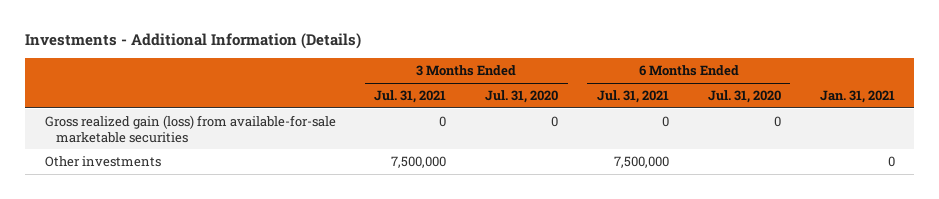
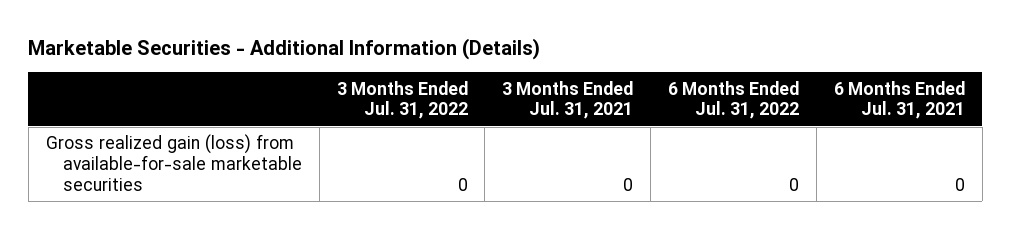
- Investments - Additional Information (Details)
+ Marketable Securities - Additional Information (Details)
- | 3 Months Ended Jul. 31, 2021 | 3 Months Ended Jul. 31, 2020 | 6 Months Ended Jul. 31, 2021 | 6 Months Ended Jul. 31, 2020 | Jan. 31, 2021
+ | 3 Months Ended Jul. 31, 2022 | 3 Months Ended Jul. 31, 2021 | 6 Months Ended Jul. 31, 2022 | 6 Months Ended Jul. 31, 2021
- Other investments | 7,500,000 | | 7,500,000 | | 0

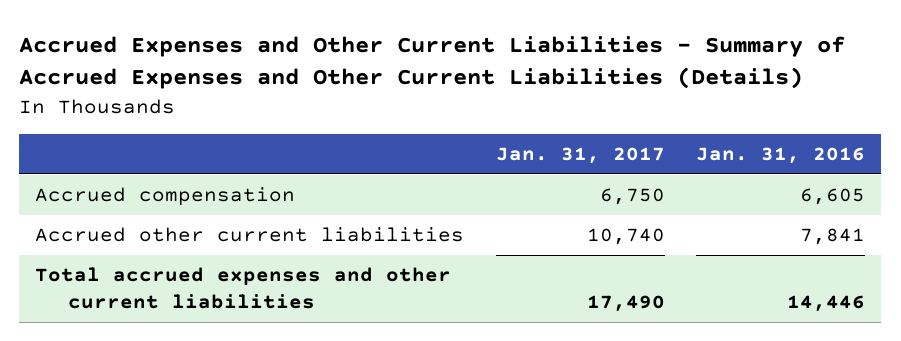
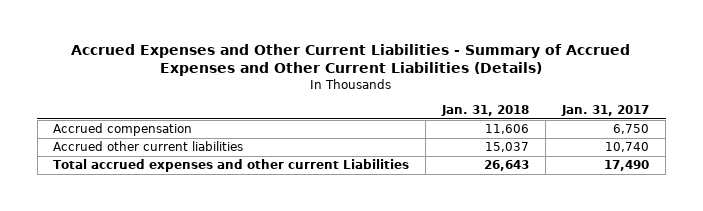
- | Jan. 31, 2017 | Jan. 31, 2016
+ | Jan. 31, 2018 | Jan. 31, 2017
- Total accrued expenses and other current liabilities | 17,490 | 14,446
+ Total accrued expenses and other current Liabilities | 26,643 | 17,490

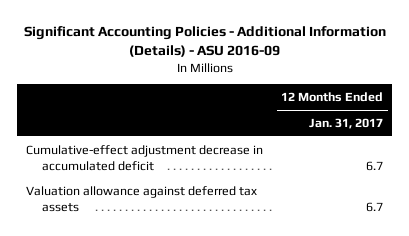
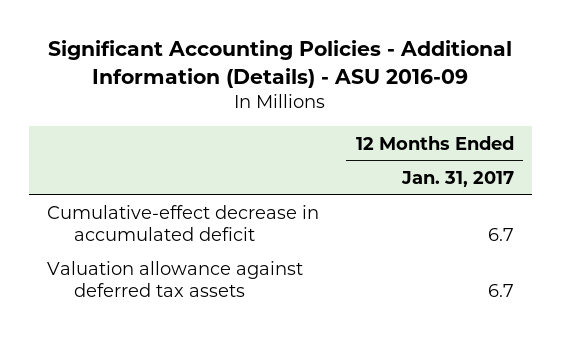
- Cumulative-effect adjustment decrease in accumulated deficit | 6.7
+ Cumulative-effect decrease in accumulated deficit | 6.7

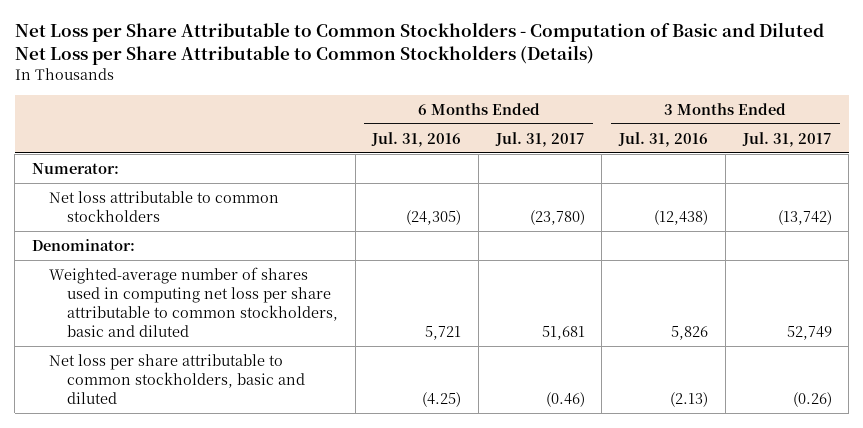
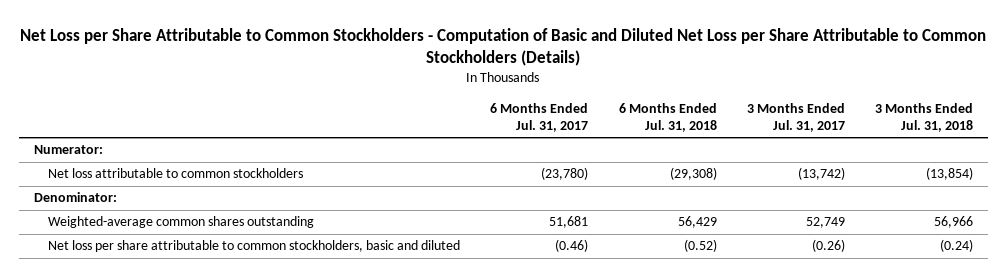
- | 6 Months Ended Jul. 31, 2016 | 6 Months Ended Jul. 31, 2017 | 3 Months Ended Jul. 31, 2016 | 3 Months Ended Jul. 31, 2017
+ | 6 Months Ended Jul. 31, 2017 | 6 Months Ended Jul. 31, 2018 | 3 Months Ended Jul. 31, 2017 | 3 Months Ended Jul. 31, 2018
- Weighted-average number of shares used in computing net loss per share attributable to common stockholders, basic and diluted | 5,721 | 51,681 | 5,826 | 52,749
+ Weighted-average common shares outstanding | 51,681 | 56,429 | 52,749 | 56,966

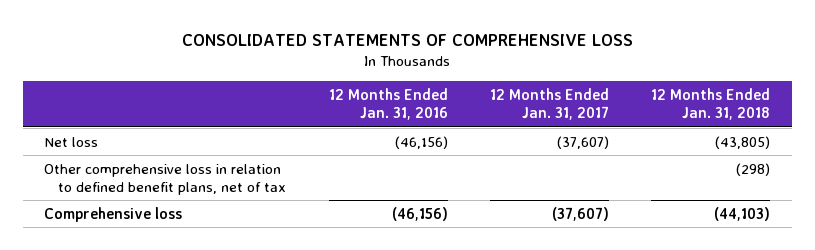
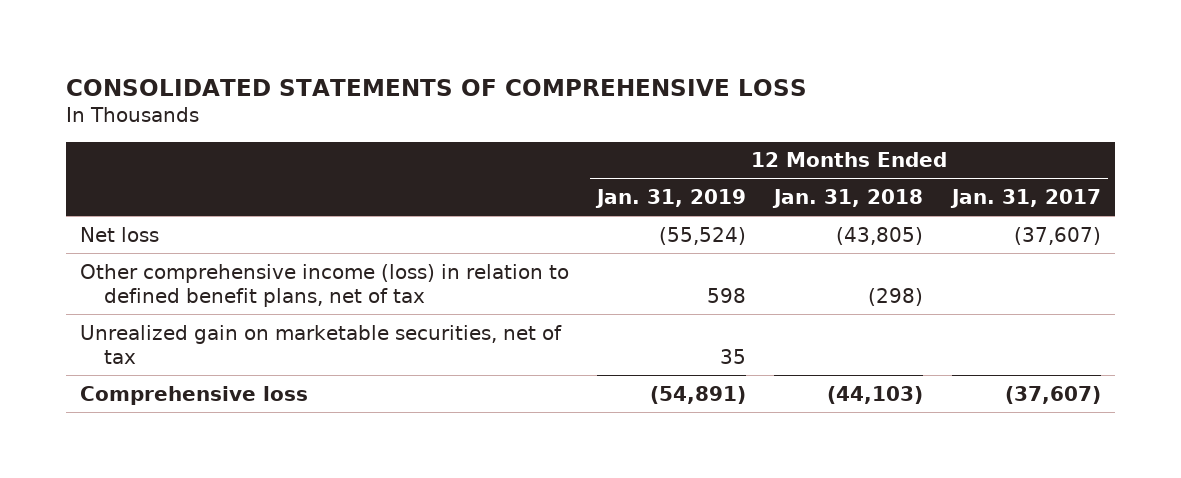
- | 12 Months Ended Jan. 31, 2016 | 12 Months Ended Jan. 31, 2017 | 12 Months Ended Jan. 31, 2018
+ | 12 Months Ended Jan. 31, 2019 | 12 Months Ended Jan. 31, 2018 | 12 Months Ended Jan. 31, 2017
- Other comprehensive loss in relation to defined benefit plans, net of tax | | | (298)
+ Other comprehensive income (loss) in relation to defined benefit plans, net of tax | 598 | (298) |
+ Unrealized gain on marketable securities, net of tax | 35 | |

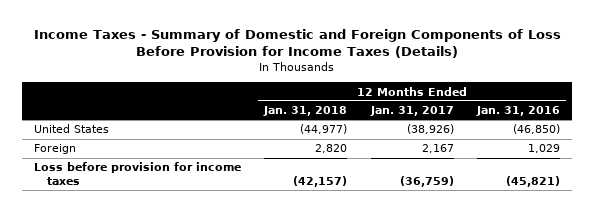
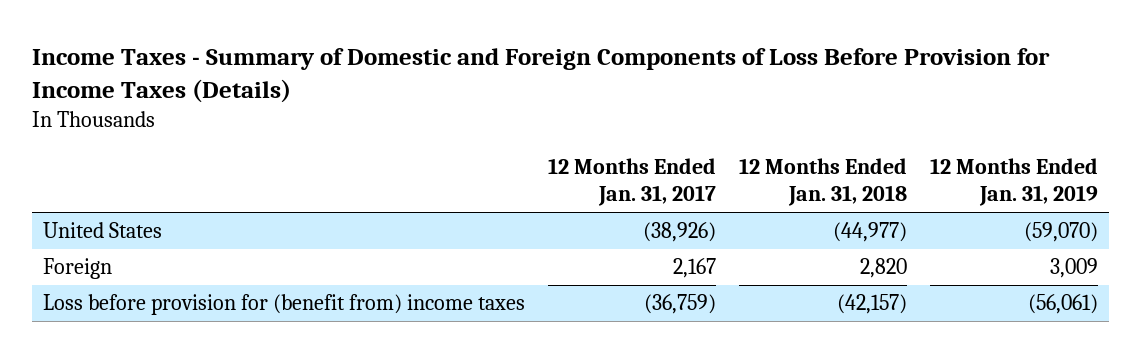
- | 12 Months Ended Jan. 31, 2018 | 12 Months Ended Jan. 31, 2017 | 12 Months Ended Jan. 31, 2016
+ | 12 Months Ended Jan. 31, 2017 | 12 Months Ended Jan. 31, 2018 | 12 Months Ended Jan. 31, 2019
- Loss before provision for income taxes | (42,157) | (36,759) | (45,821)
+ Loss before provision for (benefit from) income taxes | (36,759) | (42,157) | (56,061)

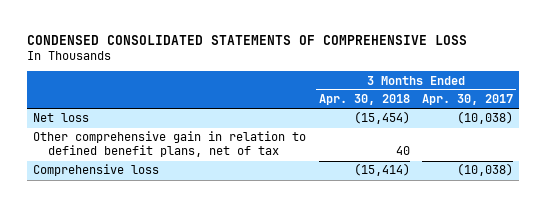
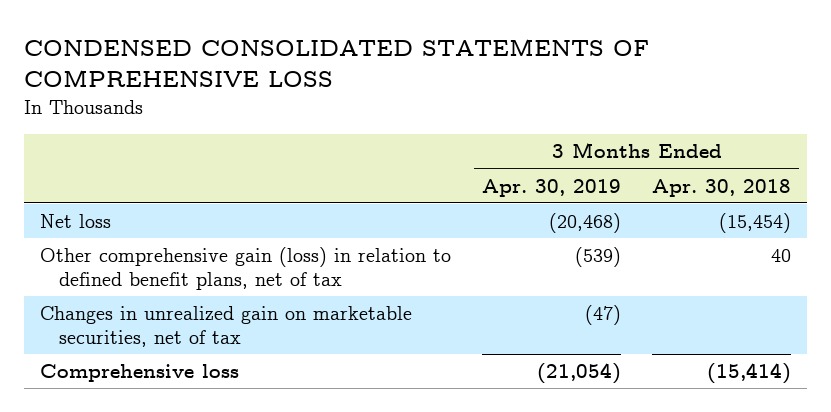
- | 3 Months Ended Apr. 30, 2018 | 3 Months Ended Apr. 30, 2017
+ | 3 Months Ended Apr. 30, 2019 | 3 Months Ended Apr. 30, 2018
- Other comprehensive gain in relation to defined benefit plans, net of tax | 40 |
+ Other comprehensive gain (loss) in relation to defined benefit plans, net of tax | (539) | 40
+ Changes in unrealized gain on marketable securities, net of tax | (47) |

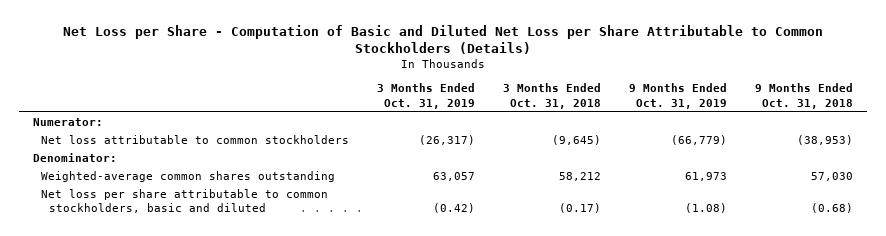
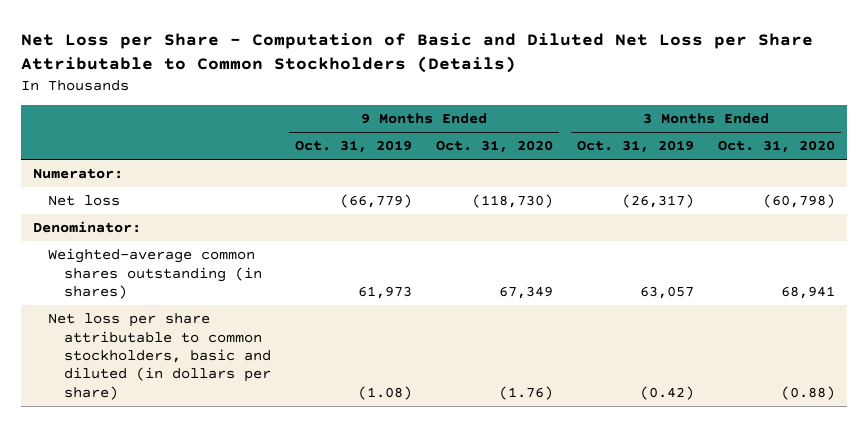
- | 3 Months Ended Oct. 31, 2019 | 3 Months Ended Oct. 31, 2018 | 9 Months Ended Oct. 31, 2019 | 9 Months Ended Oct. 31, 2018
+ | 9 Months Ended Oct. 31, 2019 | 9 Months Ended Oct. 31, 2020 | 3 Months Ended Oct. 31, 2019 | 3 Months Ended Oct. 31, 2020
- Net loss attributable to common stockholders | (26,317) | (9,645) | (66,779) | (38,953)
+ Net loss | (66,779) | (118,730) | (26,317) | (60,798)
- Weighted-average common shares outstanding | 63,057 | 58,212 | 61,973 | 57,030
- Net loss per share attributable to common stockholders, basic and diluted | (0.42) | (0.17) | (1.08) | (0.68)
+ Weighted-average common shares outstanding (in shares) | 61,973 | 67,349 | 63,057 | 68,941
+ Net loss per share attributable to common stockholders, basic and diluted (in dollars per share) | (1.08) | (1.76) | (0.42) | (0.88)

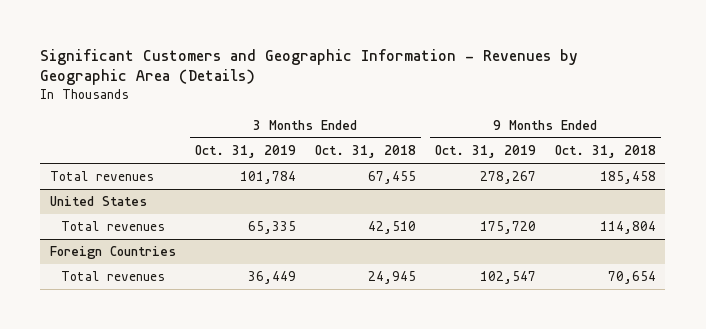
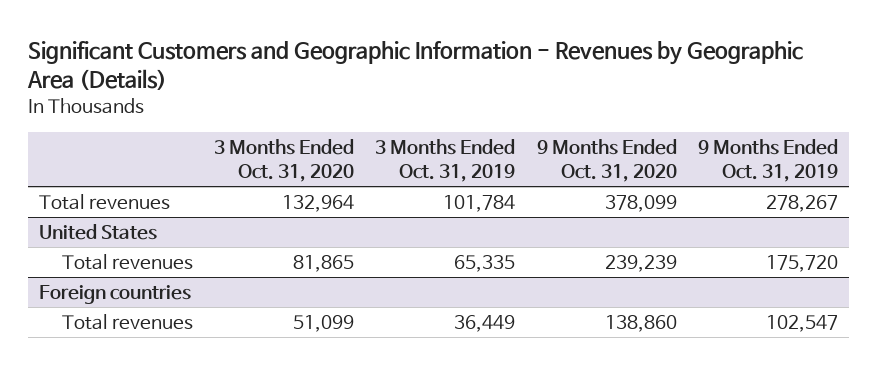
- | 3 Months Ended Oct. 31, 2019 | 3 Months Ended Oct. 31, 2018 | 9 Months Ended Oct. 31, 2019 | 9 Months Ended Oct. 31, 2018
+ | 3 Months Ended Oct. 31, 2020 | 3 Months Ended Oct. 31, 2019 | 9 Months Ended Oct. 31, 2020 | 9 Months Ended Oct. 31, 2019
- Foreign Countries
+ Foreign countries

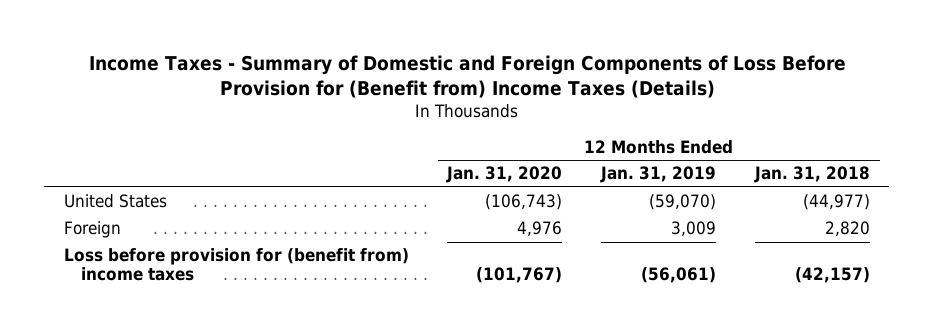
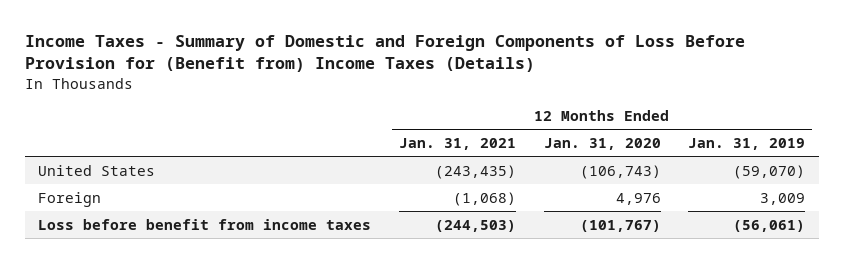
- | 12 Months Ended Jan. 31, 2020 | 12 Months Ended Jan. 31, 2019 | 12 Months Ended Jan. 31, 2018
+ | 12 Months Ended Jan. 31, 2021 | 12 Months Ended Jan. 31, 2020 | 12 Months Ended Jan. 31, 2019
- Loss before provision for (benefit from) income taxes | (101,767) | (56,061) | (42,157)
+ Loss before benefit from income taxes | (244,503) | (101,767) | (56,061)

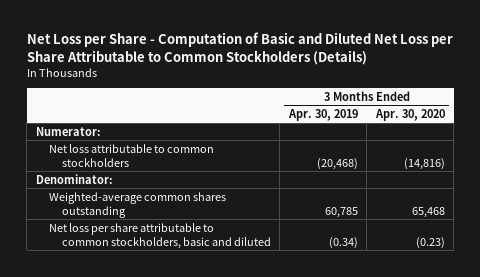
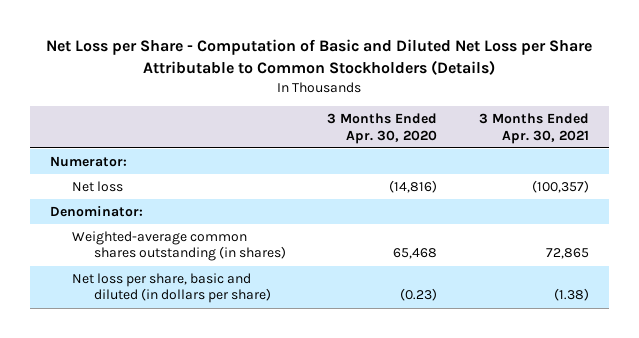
- | 3 Months Ended Apr. 30, 2019 | 3 Months Ended Apr. 30, 2020
+ | 3 Months Ended Apr. 30, 2020 | 3 Months Ended Apr. 30, 2021
- Net loss attributable to common stockholders | (20,468) | (14,816)
+ Net loss | (14,816) | (100,357)
- Weighted-average common shares outstanding | 60,785 | 65,468
- Net loss per share attributable to common stockholders, basic and diluted | (0.34) | (0.23)
+ Weighted-average common shares outstanding (in shares) | 65,468 | 72,865
+ Net loss per share, basic and diluted (in dollars per share) | (0.23) | (1.38)

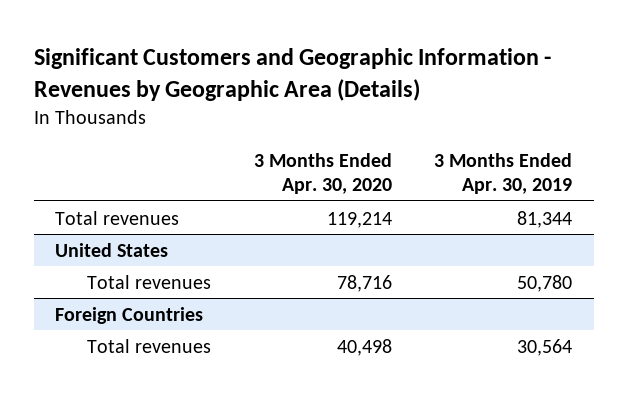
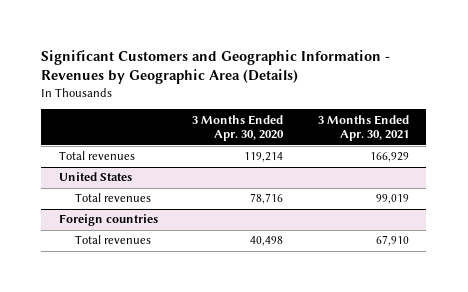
- | 3 Months Ended Apr. 30, 2020 | 3 Months Ended Apr. 30, 2019
+ | 3 Months Ended Apr. 30, 2020 | 3 Months Ended Apr. 30, 2021
- Foreign Countries
+ Foreign countries

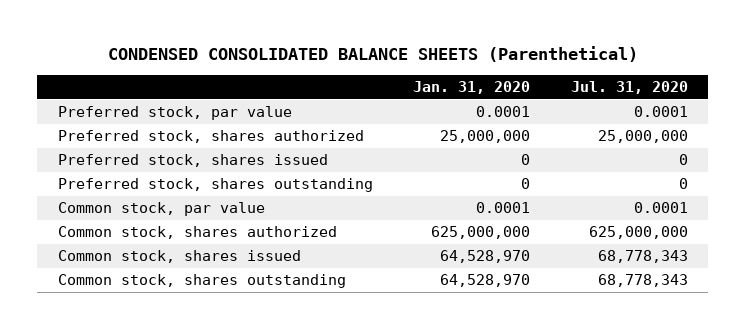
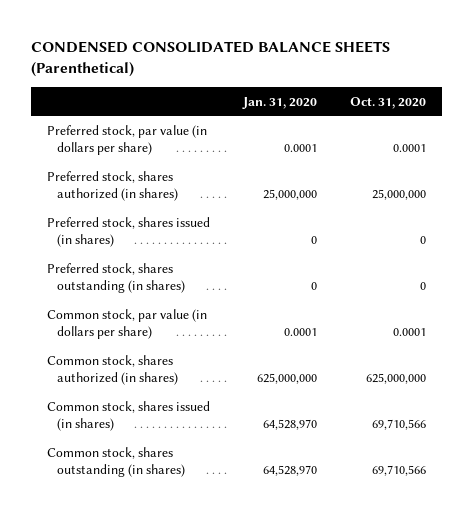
- | Jan. 31, 2020 | Jul. 31, 2020
+ | Jan. 31, 2020 | Oct. 31, 2020
- Preferred stock, par value | 0.0001 | 0.0001
- Preferred stock, shares authorized | 25,000,000 | 25,000,000
- Preferred stock, shares issued | 0 | 0
- Preferred stock, shares outstanding | 0 | 0
- Common stock, par value | 0.0001 | 0.0001
- Common stock, shares authorized | 625,000,000 | 625,000,000
- Common stock, shares issued | 64,528,970 | 68,778,343
- Common stock, shares outstanding | 64,528,970 | 68,778,343
+ Preferred stock, par value (in dollars per share) | 0.0001 | 0.0001
+ Preferred stock, shares authorized (in shares) | 25,000,000 | 25,000,000
+ Preferred stock, shares issued (in shares) | 0 | 0
+ Preferred stock, shares outstanding (in shares) | 0 | 0
+ Common stock, par value (in dollars per share) | 0.0001 | 0.0001
+ Common stock, shares authorized (in shares) | 625,000,000 | 625,000,000
+ Common stock, shares issued (in shares) | 64,528,970 | 69,710,566
+ Common stock, shares outstanding (in shares) | 64,528,970 | 69,710,566

